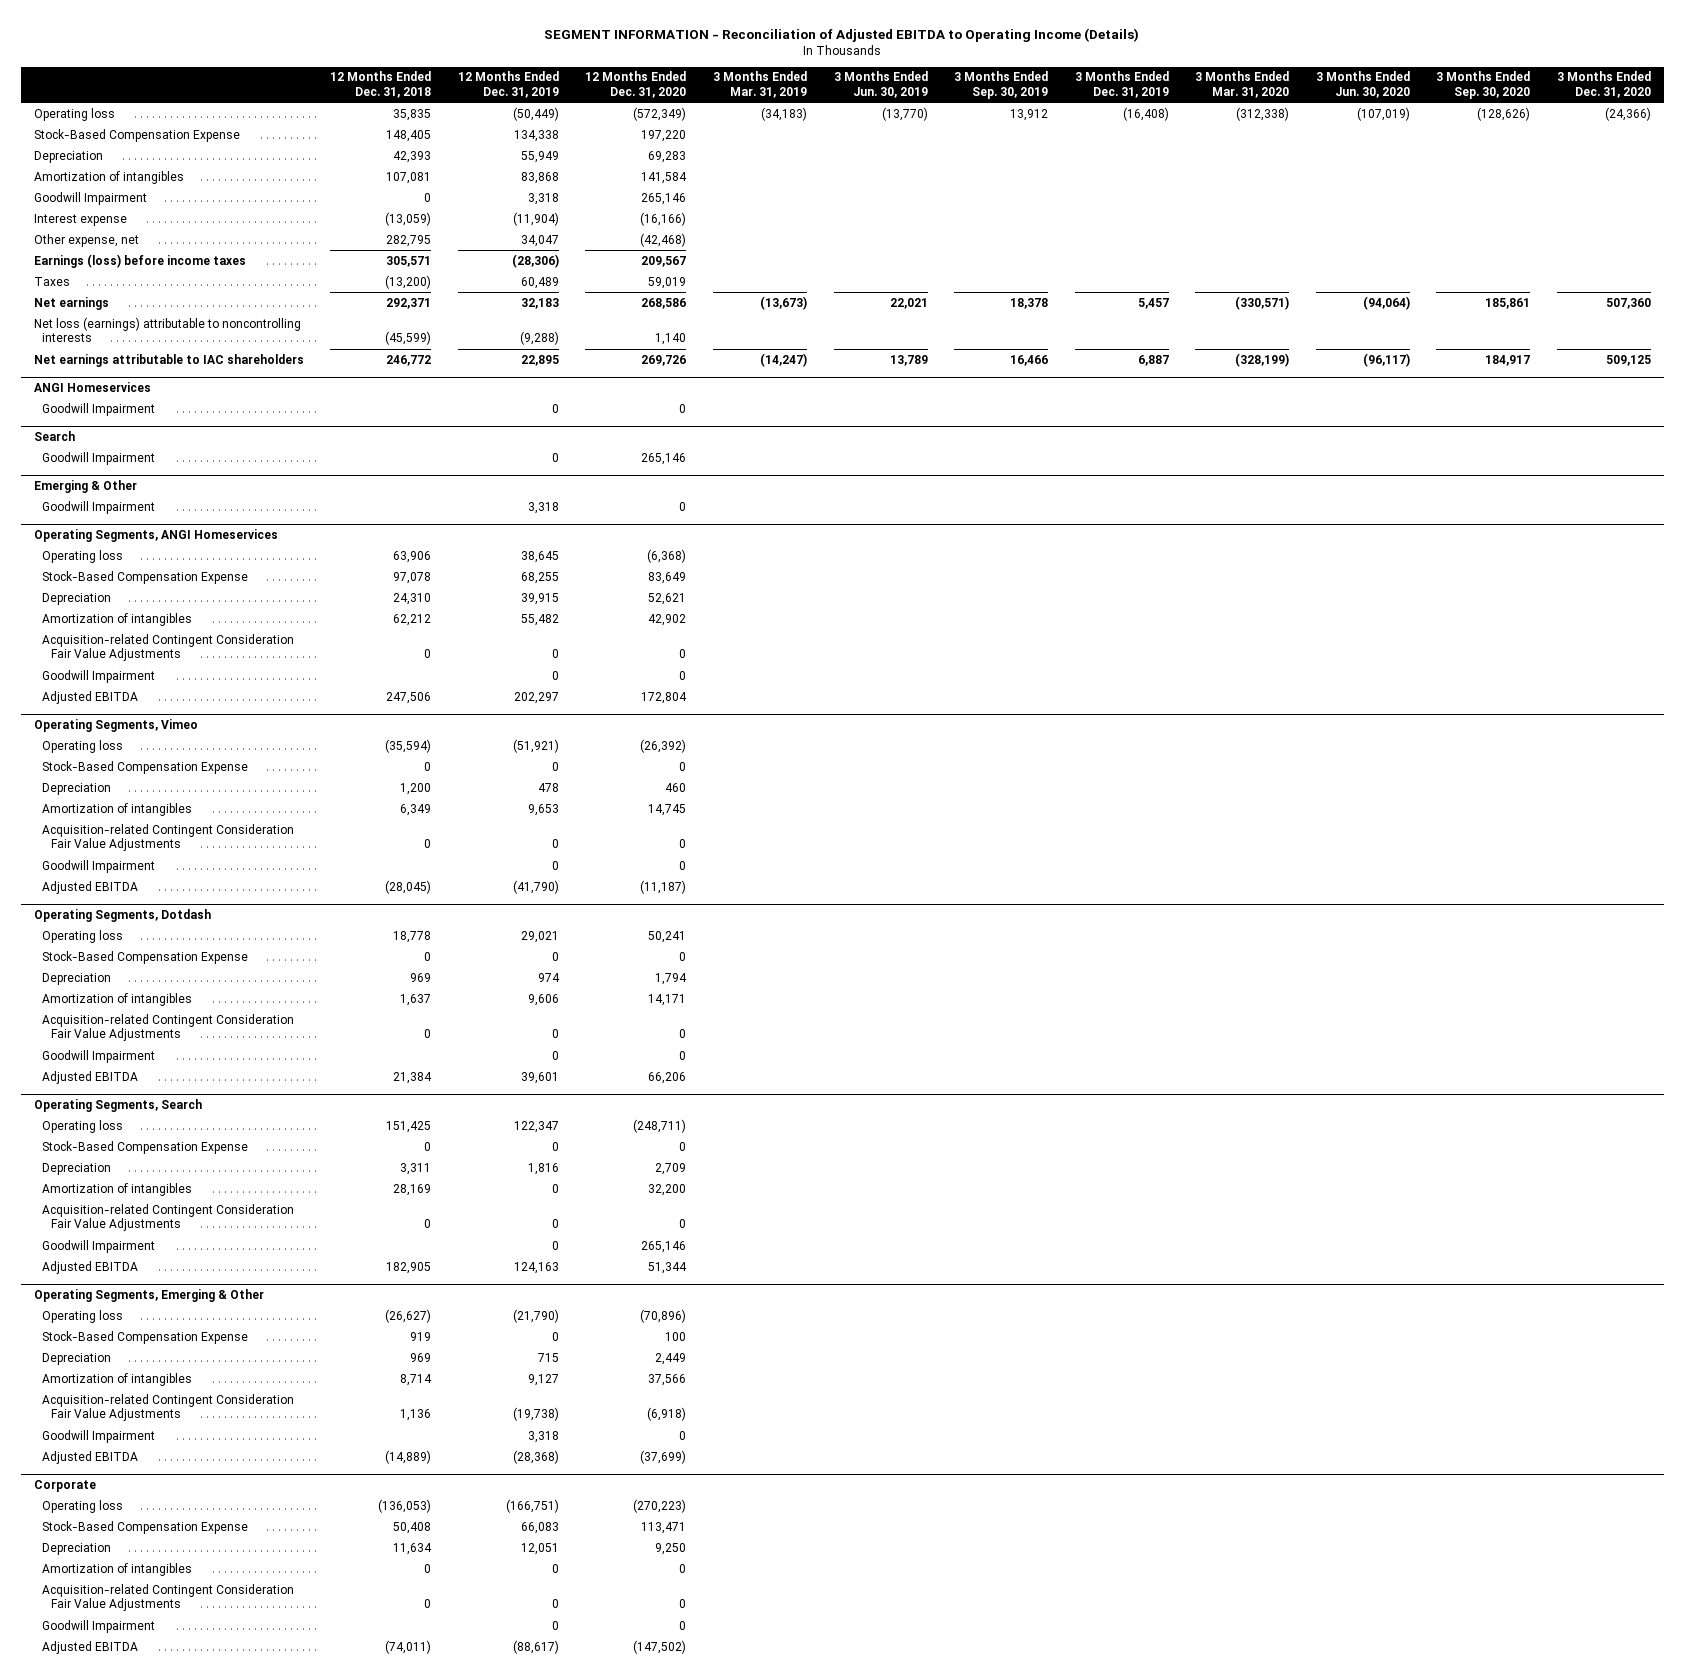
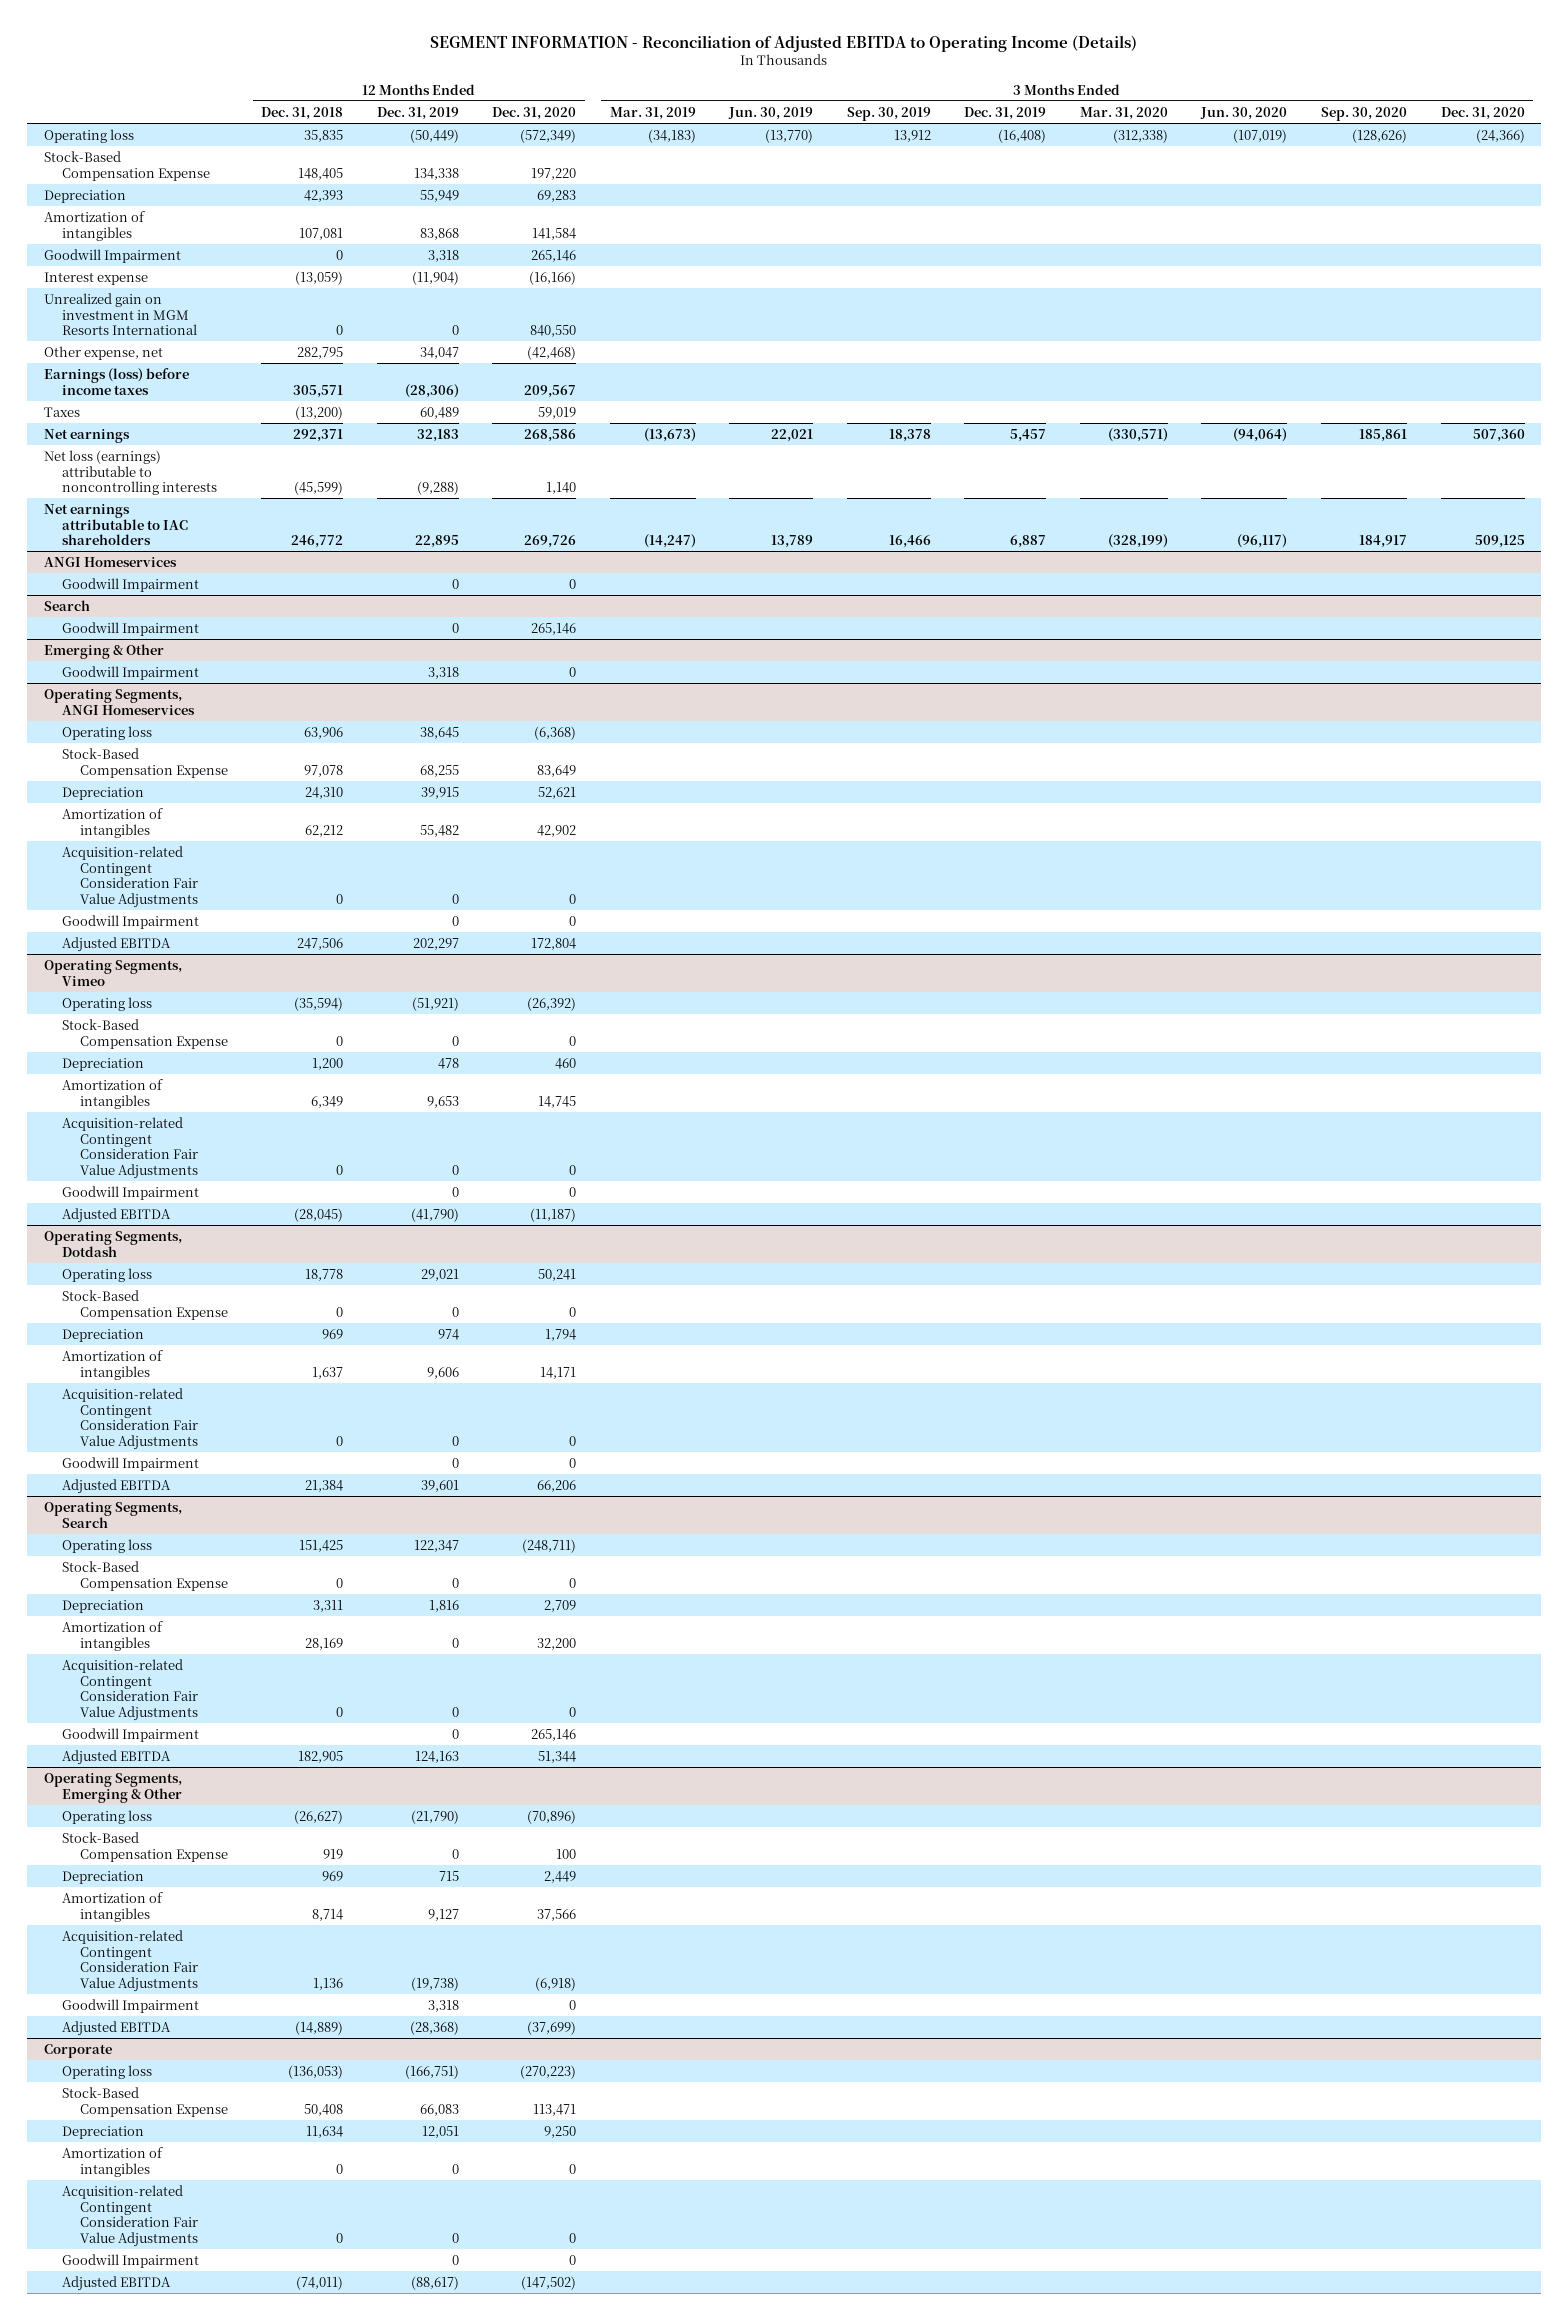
+ Unrealized gain on investment in MGM Resorts International | 0 | 0 | 840,550 | | | | | | | |

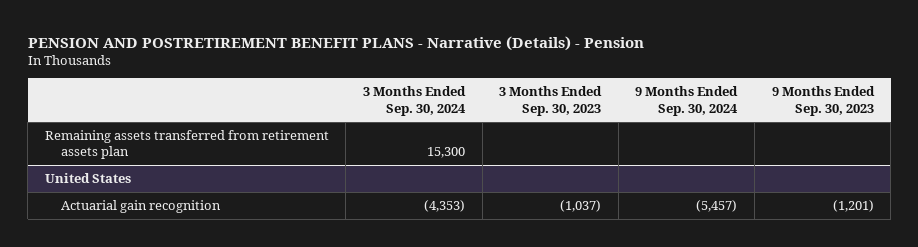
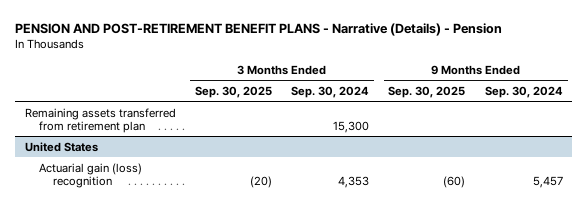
- PENSION AND POSTRETIREMENT BENEFIT PLANS - Narrative (Details) - Pension
+ PENSION AND POST-RETIREMENT BENEFIT PLANS - Narrative (Details) - Pension
- | 3 Months Ended Sep. 30, 2024 | 3 Months Ended Sep. 30, 2023 | 9 Months Ended Sep. 30, 2024 | 9 Months Ended Sep. 30, 2023
+ | 3 Months Ended Sep. 30, 2025 | 3 Months Ended Sep. 30, 2024 | 9 Months Ended Sep. 30, 2025 | 9 Months Ended Sep. 30, 2024
- Remaining assets transferred from retirement assets plan | 15,300 | | |
+ Remaining assets transferred from retirement plan | | 15,300 | |
@ United States
- Actuarial gain recognition | (4,353) | (1,037) | (5,457) | (1,201)
+ Actuarial gain (loss) recognition | (20) | 4,353 | (60) | 5,457

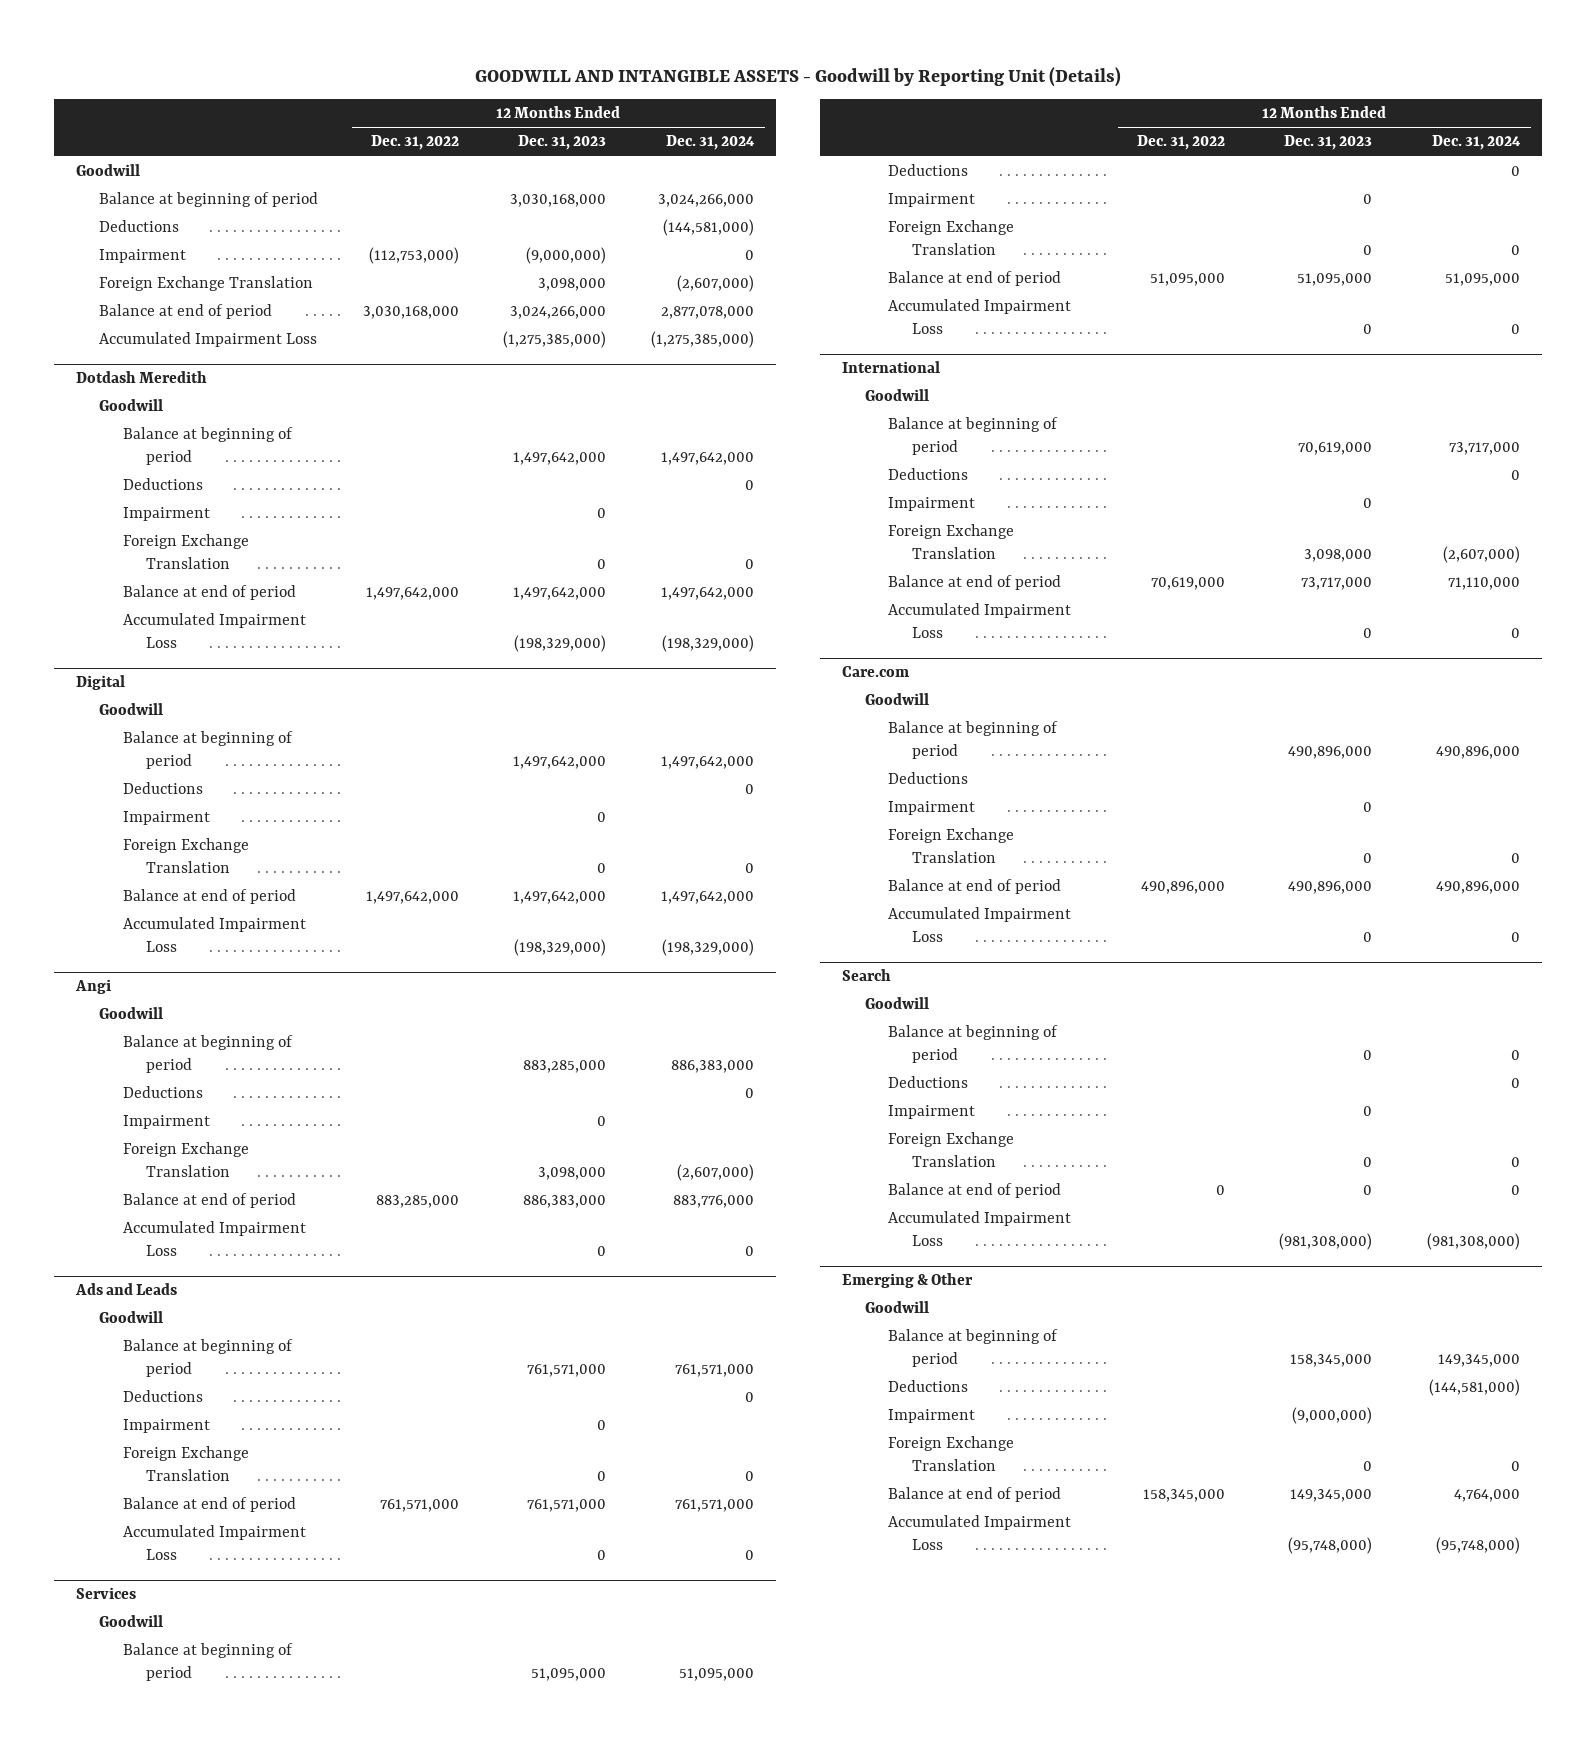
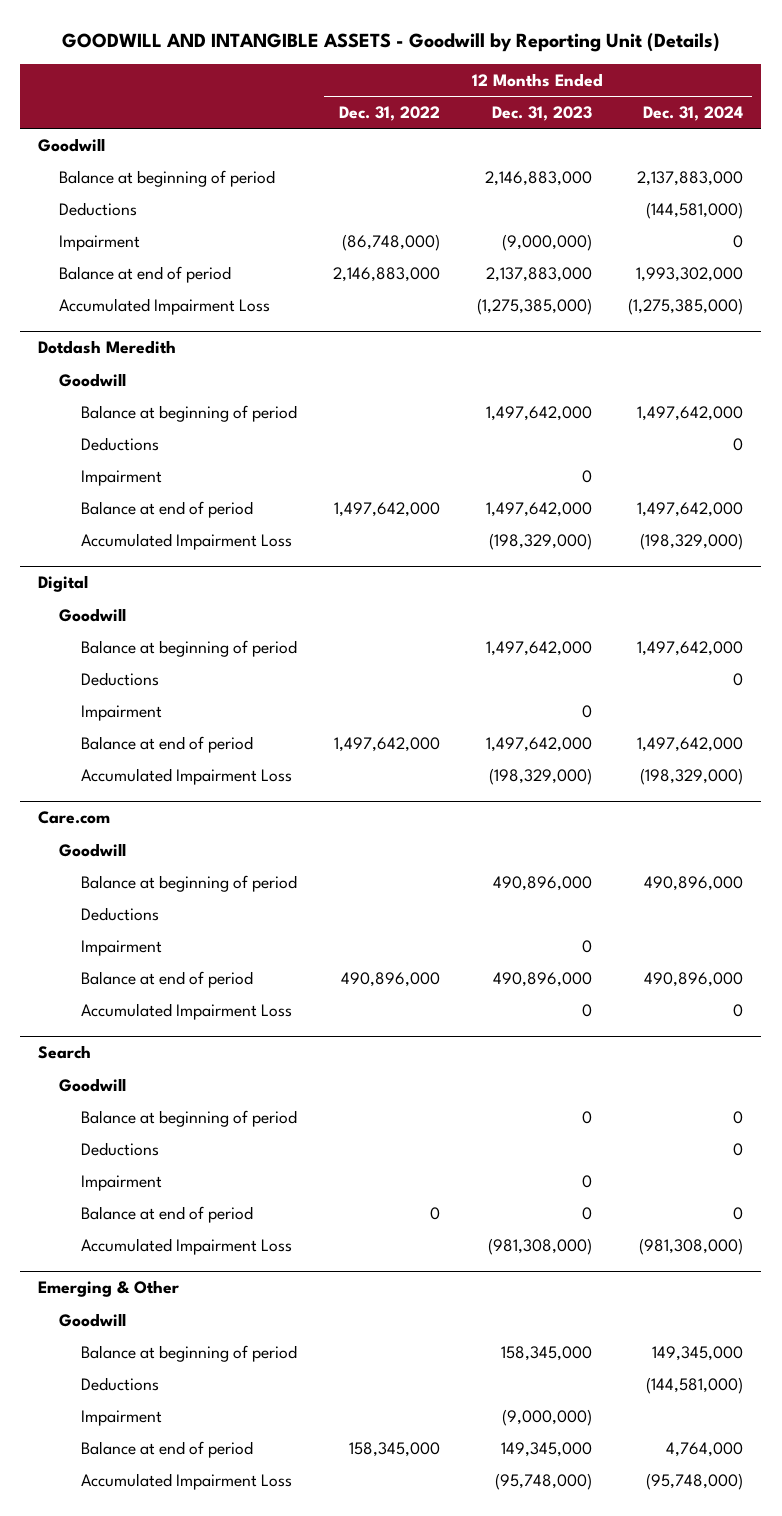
- Balance at beginning of period | | 3,030,168,000 | 3,024,266,000
+ Balance at beginning of period | | 2,146,883,000 | 2,137,883,000
- Impairment | (112,753,000) | (9,000,000) | 0
- Foreign Exchange Translation | | 3,098,000 | (2,607,000)
- Balance at end of period | 3,030,168,000 | 3,024,266,000 | 2,877,078,000
+ Impairment | (86,748,000) | (9,000,000) | 0
+ Balance at end of period | 2,146,883,000 | 2,137,883,000 | 1,993,302,000
@ Dotdash Meredith
- Foreign Exchange Translation | | 0 | 0
@ Digital
- Foreign Exchange Translation | | 0 | 0
- Angi
- Goodwill
- Balance at beginning of period | | 883,285,000 | 886,383,000
- Deductions | | | 0
- Impairment | | 0 |
- Foreign Exchange Translation | | 3,098,000 | (2,607,000)
- Balance at end of period | 883,285,000 | 886,383,000 | 883,776,000
- Accumulated Impairment Loss | | 0 | 0
- Ads and Leads
- Goodwill
- Balance at beginning of period | | 761,571,000 | 761,571,000
- Deductions | | | 0
- Impairment | | 0 |
- Foreign Exchange Translation | | 0 | 0
- Balance at end of period | 761,571,000 | 761,571,000 | 761,571,000
- Accumulated Impairment Loss | | 0 | 0
- Services
- Goodwill
- Balance at beginning of period | | 51,095,000 | 51,095,000
- Deductions | | | 0
- Impairment | | 0 |
- Foreign Exchange Translation | | 0 | 0
- Balance at end of period | 51,095,000 | 51,095,000 | 51,095,000
- Accumulated Impairment Loss | | 0 | 0
- International
- Goodwill
- Balance at beginning of period | | 70,619,000 | 73,717,000
- Deductions | | | 0
- Impairment | | 0 |
- Foreign Exchange Translation | | 3,098,000 | (2,607,000)
- Balance at end of period | 70,619,000 | 73,717,000 | 71,110,000
- Accumulated Impairment Loss | | 0 | 0
@ Care.com
- Foreign Exchange Translation | | 0 | 0
@ Search
- Foreign Exchange Translation | | 0 | 0
@ Emerging & Other
- Foreign Exchange Translation | | 0 | 0

